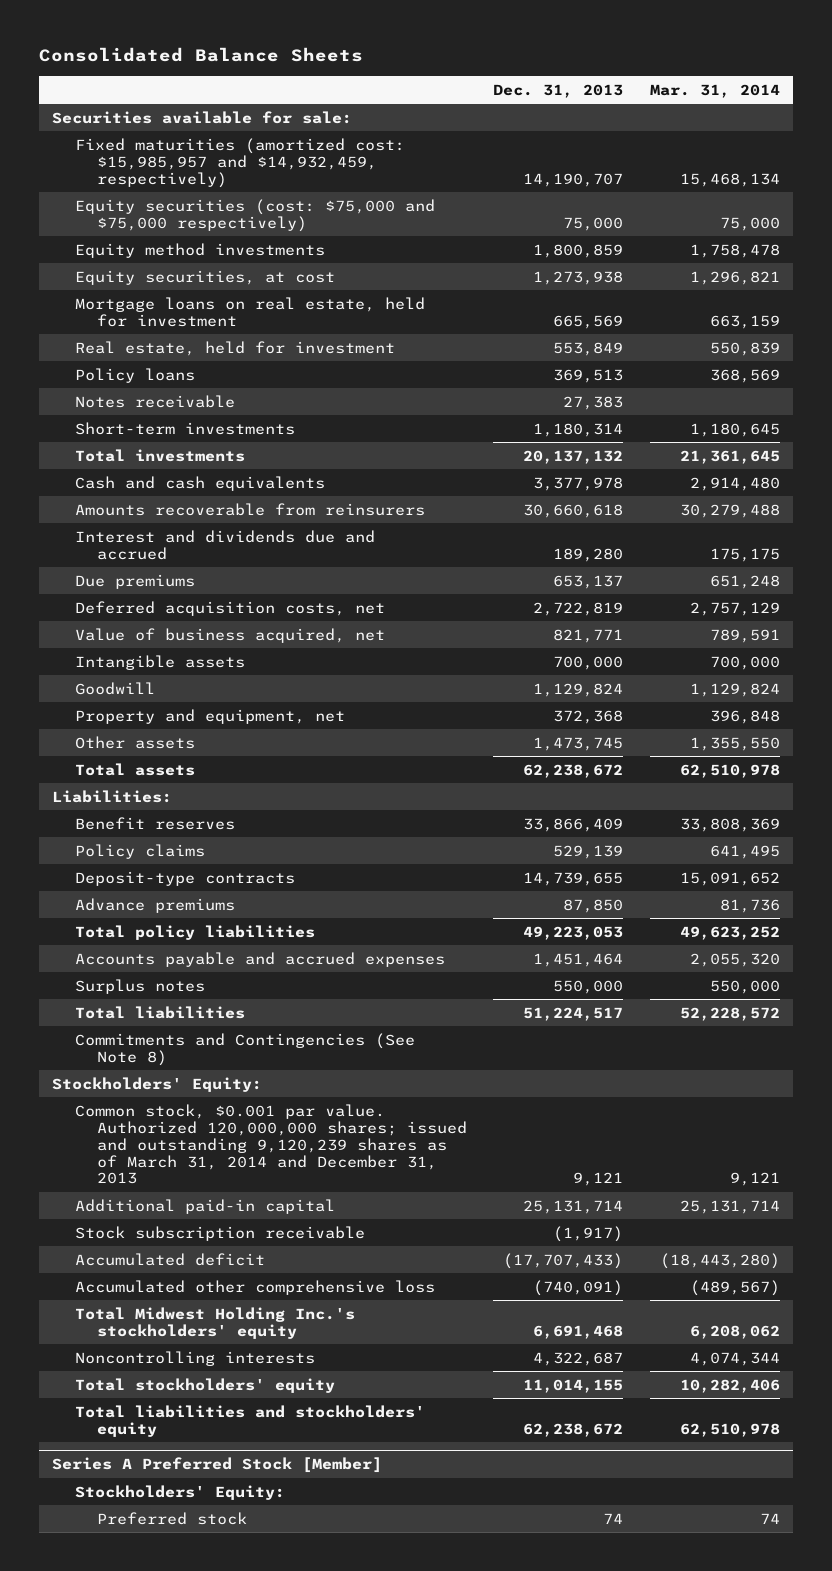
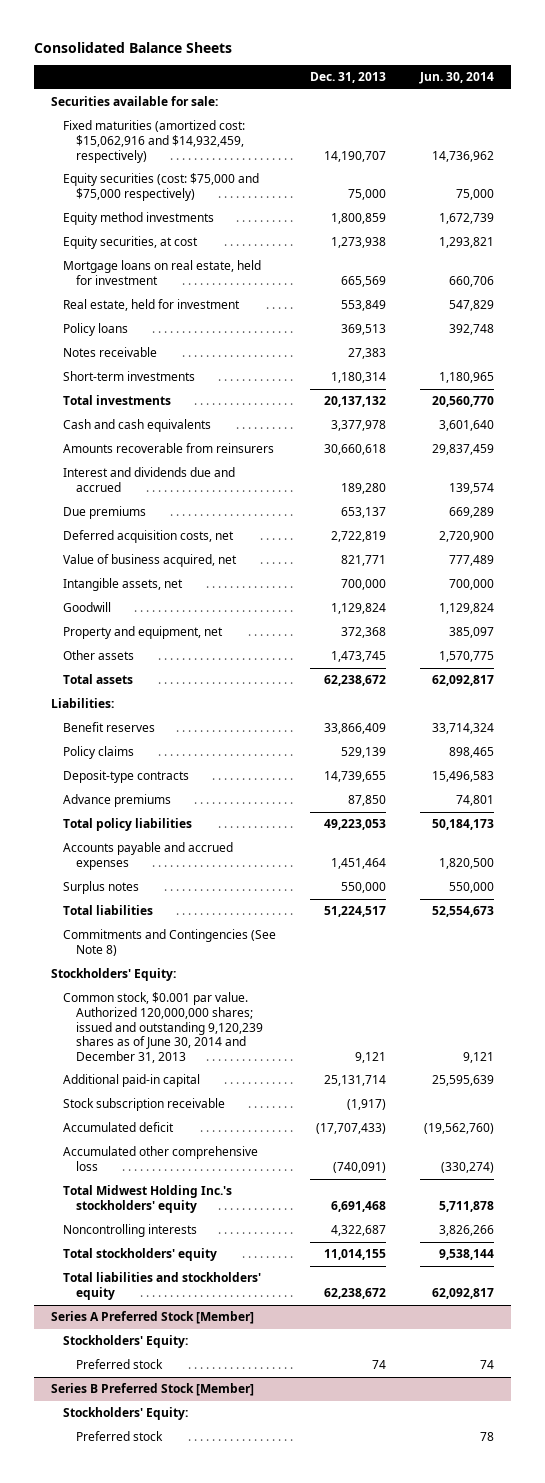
- | Dec. 31, 2013 | Mar. 31, 2014
+ | Dec. 31, 2013 | Jun. 30, 2014
- Fixed maturities (amortized cost: $15,985,957 and $14,932,459, respectively) | 14,190,707 | 15,468,134
+ Fixed maturities (amortized cost: $15,062,916 and $14,932,459, respectively) | 14,190,707 | 14,736,962
- Intangible assets | 700,000 | 700,000
+ Intangible assets, net | 700,000 | 700,000
- Common stock, $0.001 par value. Authorized 120,000,000 shares; issued and outstanding 9,120,239 shares as of March 31, 2014 and December 31, 2013 | 9,121 | 9,121
+ Common stock, $0.001 par value. Authorized 120,000,000 shares; issued and outstanding 9,120,239 shares as of June 30, 2014 and December 31, 2013 | 9,121 | 9,121
+ Series B Preferred Stock [Member]
+ Stockholders' Equity:
+ Preferred stock | | 78

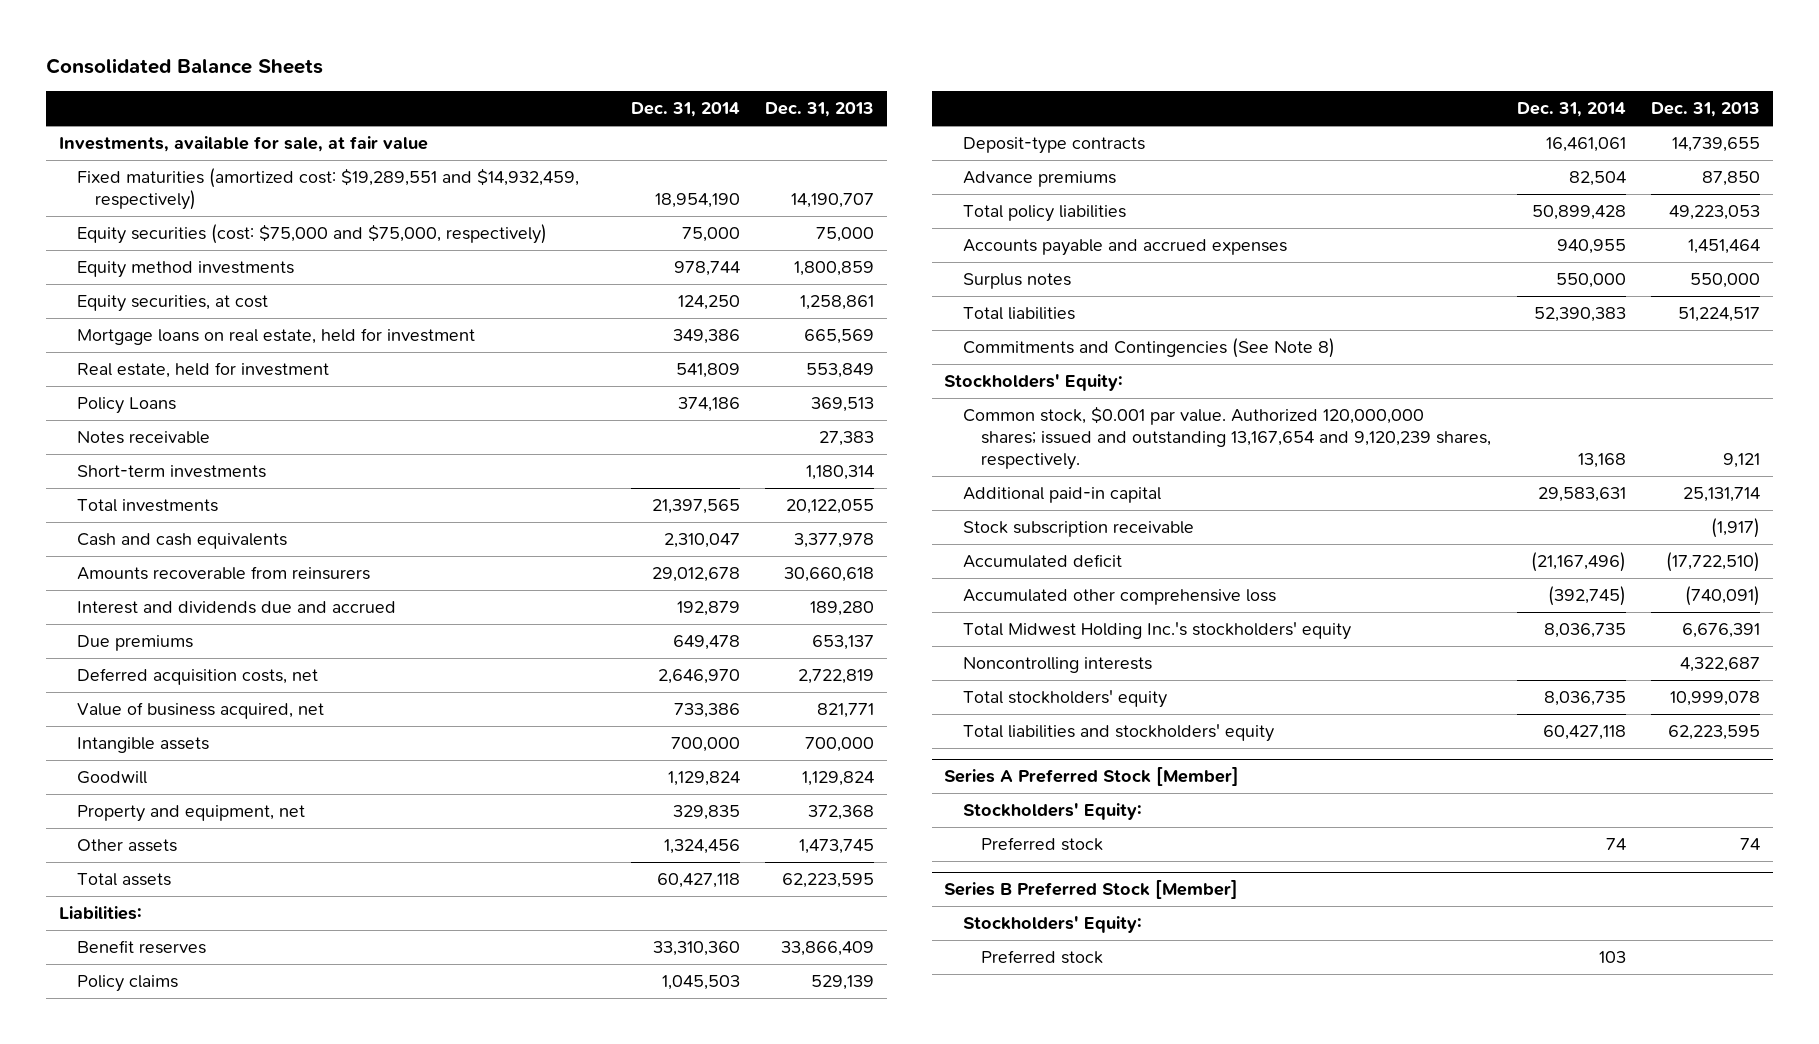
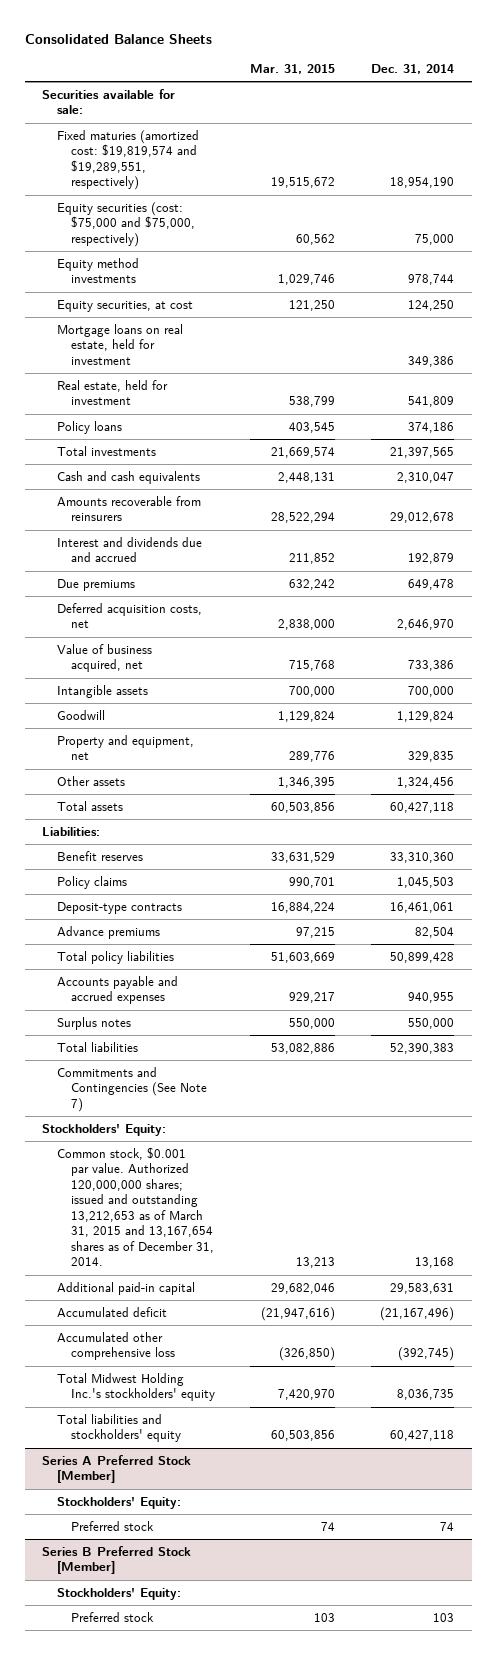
- | Dec. 31, 2014 | Dec. 31, 2013
+ | Mar. 31, 2015 | Dec. 31, 2014
- Investments, available for sale, at fair value
- Fixed maturities (amortized cost: $19,289,551 and $14,932,459, respectively) | 18,954,190 | 14,190,707
+ Securities available for sale:
+ Fixed maturies (amortized cost: $19,819,574 and $19,289,551, respectively) | 19,515,672 | 18,954,190
- Policy Loans | 374,186 | 369,513
- Notes receivable | | 27,383
- Short-term investments | | 1,180,314
+ Policy loans | 403,545 | 374,186
- Commitments and Contingencies (See Note 8)
+ Commitments and Contingencies (See Note 7)
- Common stock, $0.001 par value. Authorized 120,000,000 shares; issued and outstanding 13,167,654 and 9,120,239 shares, respectively. | 13,168 | 9,121
+ Common stock, $0.001 par value. Authorized 120,000,000 shares; issued and outstanding 13,212,653 as of March 31, 2015 and 13,167,654 shares as of December 31, 2014. | 13,213 | 13,168
- Stock subscription receivable | | (1,917)
- Noncontrolling interests | | 4,322,687
- Total stockholders' equity | 8,036,735 | 10,999,078

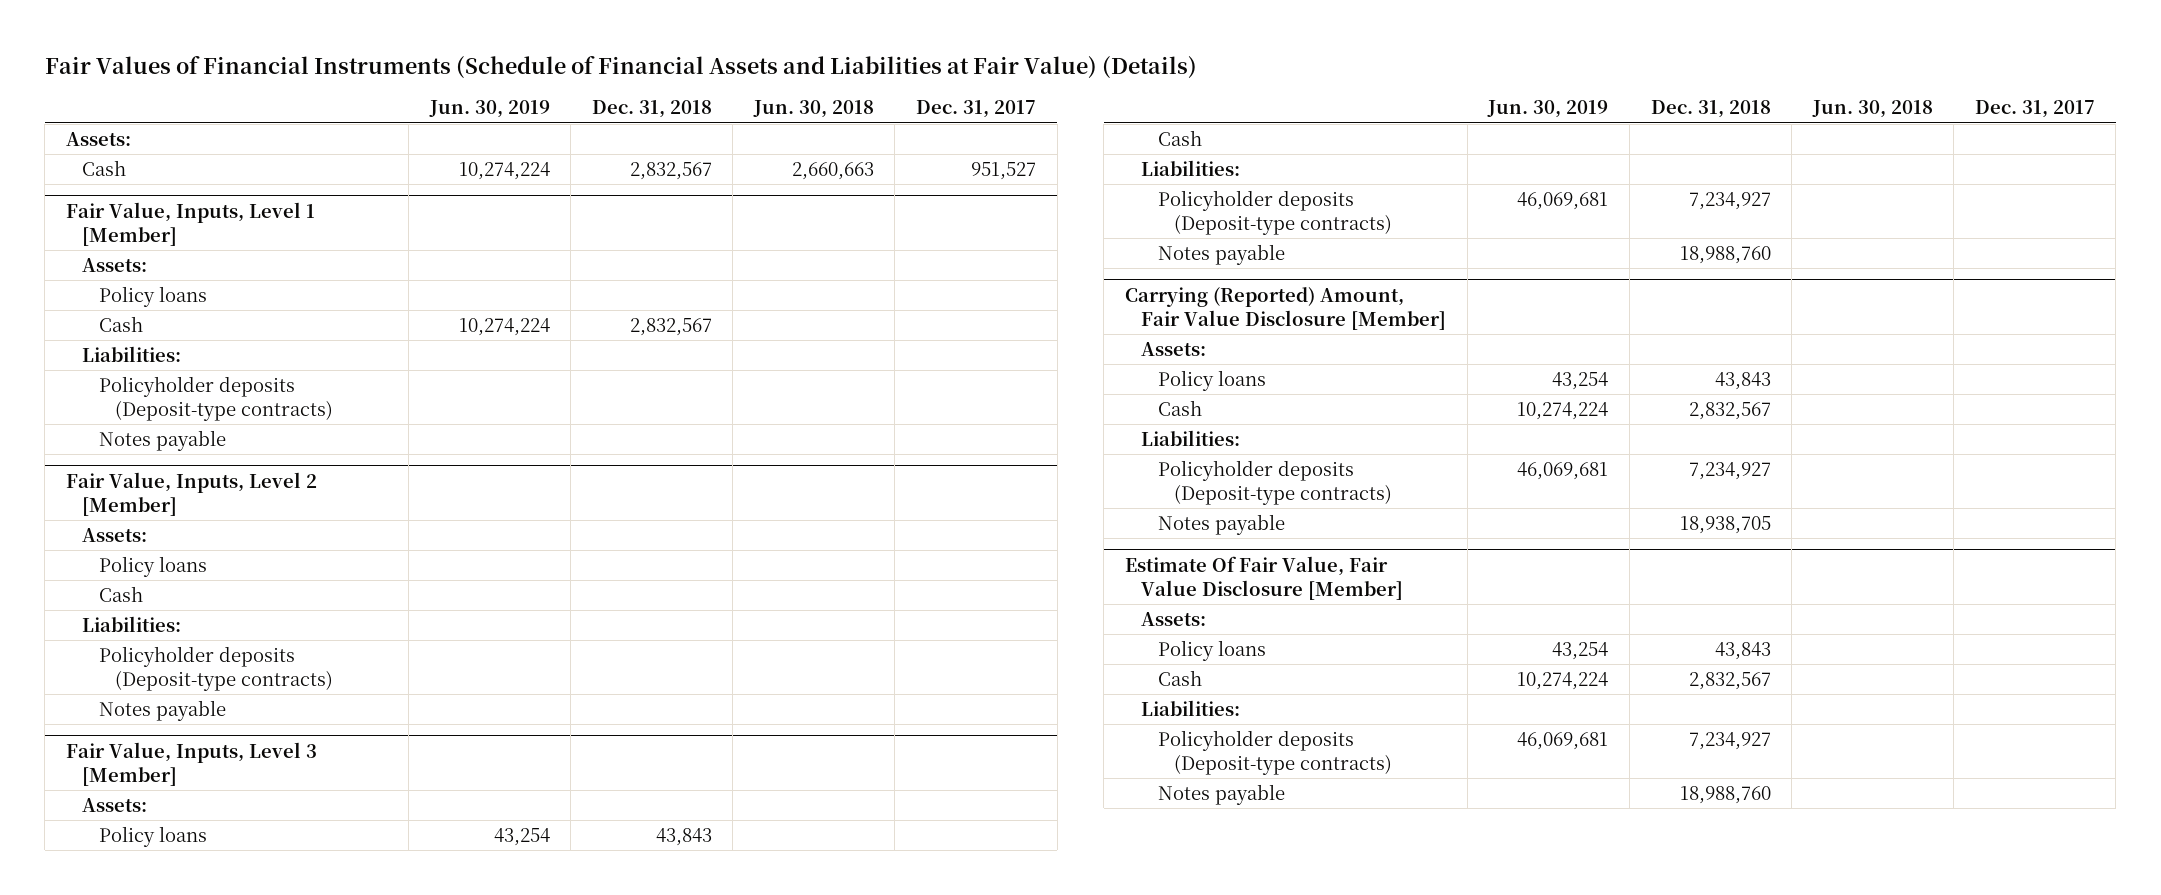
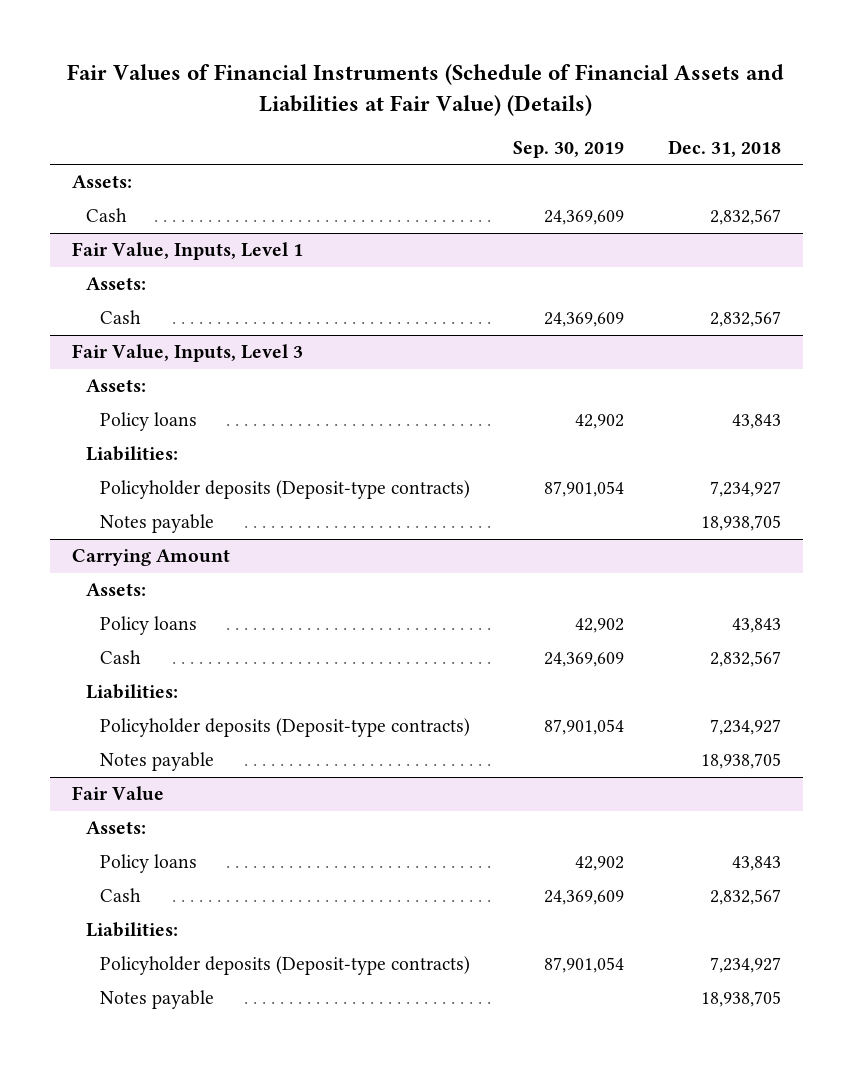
- | Jun. 30, 2019 | Dec. 31, 2018 | Jun. 30, 2018 | Dec. 31, 2017
+ | Sep. 30, 2019 | Dec. 31, 2018
- Fair Value, Inputs, Level 1 [Member]
+ Fair Value, Inputs, Level 1
- Policy loans
- Liabilities:
- Policyholder deposits (Deposit-type contracts)
- Notes payable
- Fair Value, Inputs, Level 2 [Member]
- Assets:
- Policy loans
- Cash
- Liabilities:
- Policyholder deposits (Deposit-type contracts)
- Notes payable
- Fair Value, Inputs, Level 3 [Member]
+ Fair Value, Inputs, Level 3
- Cash
- Notes payable | | 18,988,760 | |
- Carrying (Reported) Amount, Fair Value Disclosure [Member]
+ Notes payable | | 18,938,705
+ Carrying Amount
- Estimate Of Fair Value, Fair Value Disclosure [Member]
+ Fair Value
- Notes payable | | 18,988,760 | |
+ Notes payable | | 18,938,705

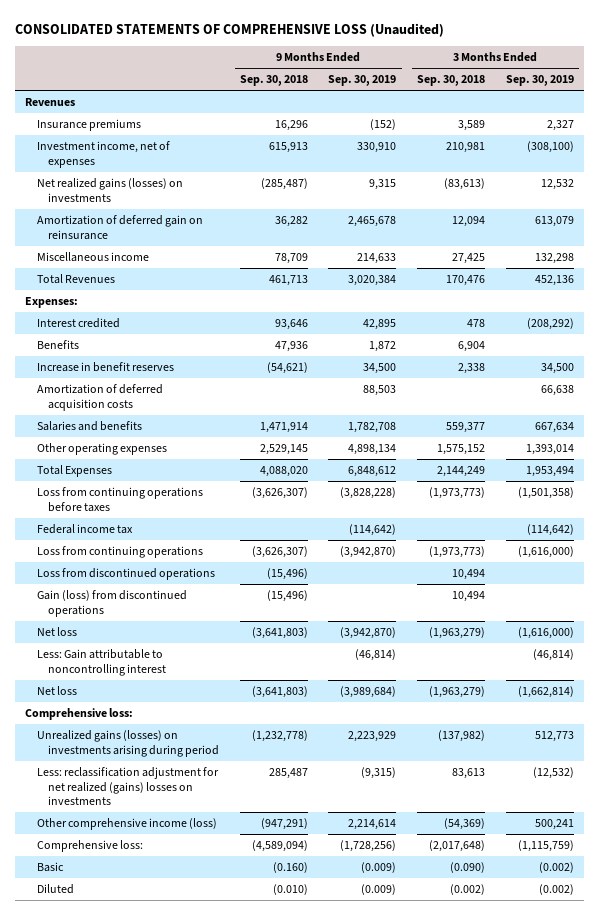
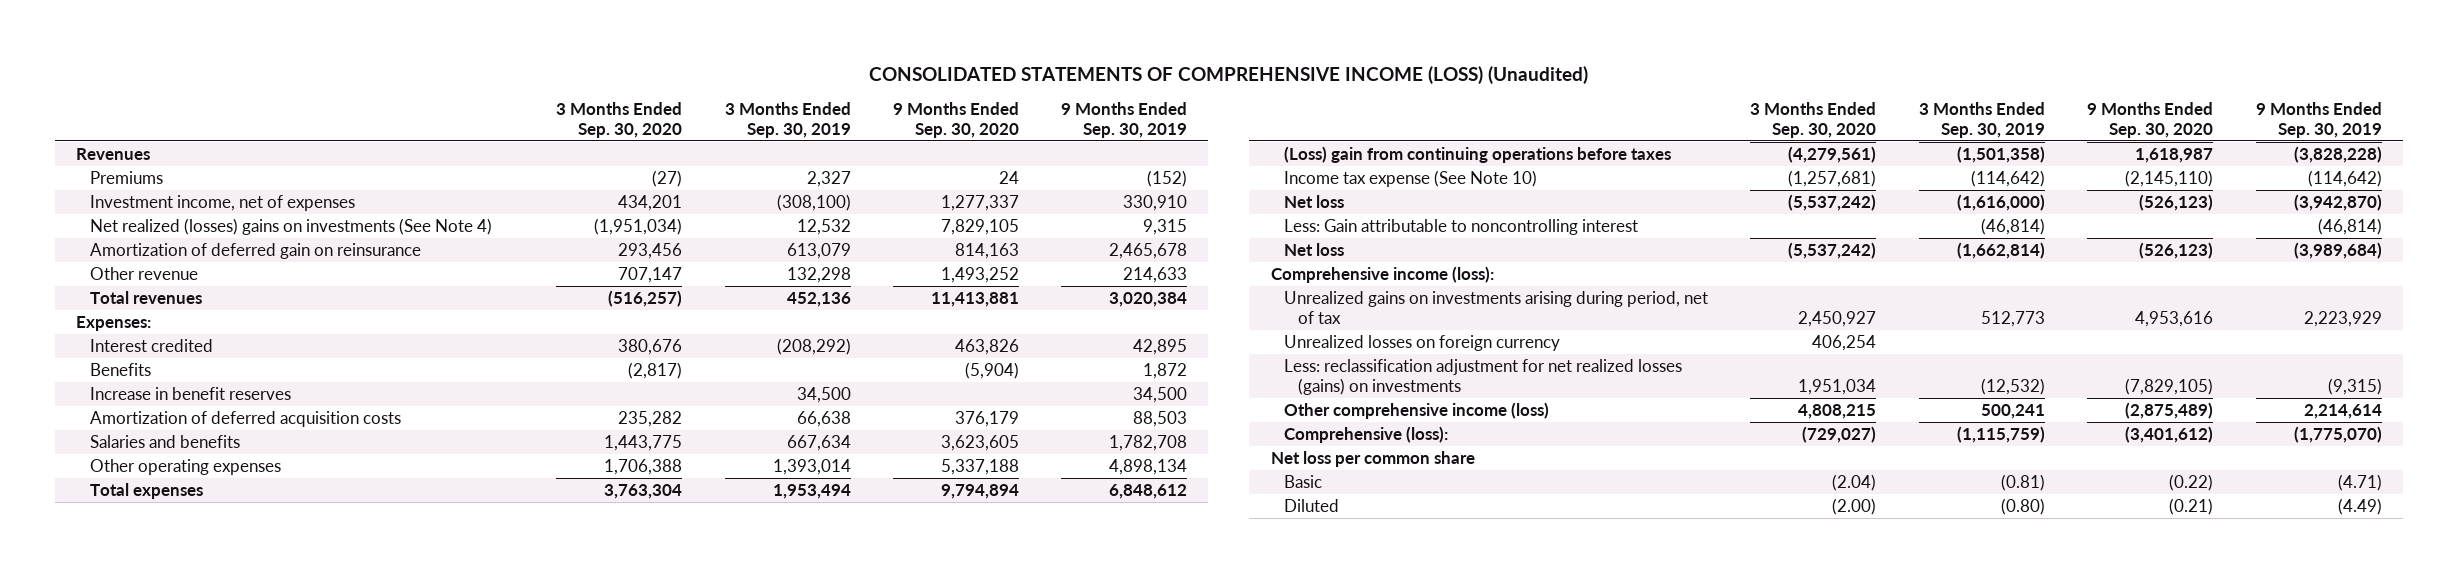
- CONSOLIDATED STATEMENTS OF COMPREHENSIVE LOSS (Unaudited)
+ CONSOLIDATED STATEMENTS OF COMPREHENSIVE INCOME (LOSS) (Unaudited)
- | 9 Months Ended Sep. 30, 2018 | 9 Months Ended Sep. 30, 2019 | 3 Months Ended Sep. 30, 2018 | 3 Months Ended Sep. 30, 2019
+ | 3 Months Ended Sep. 30, 2020 | 3 Months Ended Sep. 30, 2019 | 9 Months Ended Sep. 30, 2020 | 9 Months Ended Sep. 30, 2019
- Insurance premiums | 16,296 | (152) | 3,589 | 2,327
+ Premiums | (27) | 2,327 | 24 | (152)
- Net realized gains (losses) on investments | (285,487) | 9,315 | (83,613) | 12,532
+ Net realized (losses) gains on investments (See Note 4) | (1,951,034) | 12,532 | 7,829,105 | 9,315
- Miscellaneous income | 78,709 | 214,633 | 27,425 | 132,298
- Total Revenues | 461,713 | 3,020,384 | 170,476 | 452,136
+ Other revenue | 707,147 | 132,298 | 1,493,252 | 214,633
+ Total revenues | (516,257) | 452,136 | 11,413,881 | 3,020,384
- Total Expenses | 4,088,020 | 6,848,612 | 2,144,249 | 1,953,494
- Loss from continuing operations before taxes | (3,626,307) | (3,828,228) | (1,973,773) | (1,501,358)
- Federal income tax | | (114,642) | | (114,642)
- Loss from continuing operations | (3,626,307) | (3,942,870) | (1,973,773) | (1,616,000)
- Loss from discontinued operations | (15,496) | | 10,494 |
- Gain (loss) from discontinued operations | (15,496) | | 10,494 |
+ Total expenses | 3,763,304 | 1,953,494 | 9,794,894 | 6,848,612
+ (Loss) gain from continuing operations before taxes | (4,279,561) | (1,501,358) | 1,618,987 | (3,828,228)
+ Income tax expense (See Note 10) | (1,257,681) | (114,642) | (2,145,110) | (114,642)
- Comprehensive loss:
- Unrealized gains (losses) on investments arising during period | (1,232,778) | 2,223,929 | (137,982) | 512,773
- Less: reclassification adjustment for net realized (gains) losses on investments | 285,487 | (9,315) | 83,613 | (12,532)
+ Comprehensive income (loss):
+ Unrealized gains on investments arising during period, net of tax | 2,450,927 | 512,773 | 4,953,616 | 2,223,929
+ Unrealized losses on foreign currency | 406,254 | | |
+ Less: reclassification adjustment for net realized losses (gains) on investments | 1,951,034 | (12,532) | (7,829,105) | (9,315)
- Comprehensive loss: | (4,589,094) | (1,728,256) | (2,017,648) | (1,115,759)
- Basic | (0.160) | (0.009) | (0.090) | (0.002)
- Diluted | (0.010) | (0.009) | (0.002) | (0.002)
+ Comprehensive (loss): | (729,027) | (1,115,759) | (3,401,612) | (1,775,070)
+ Net loss per common share
+ Basic | (2.04) | (0.81) | (0.22) | (4.71)
+ Diluted | (2.00) | (0.80) | (0.21) | (4.49)

